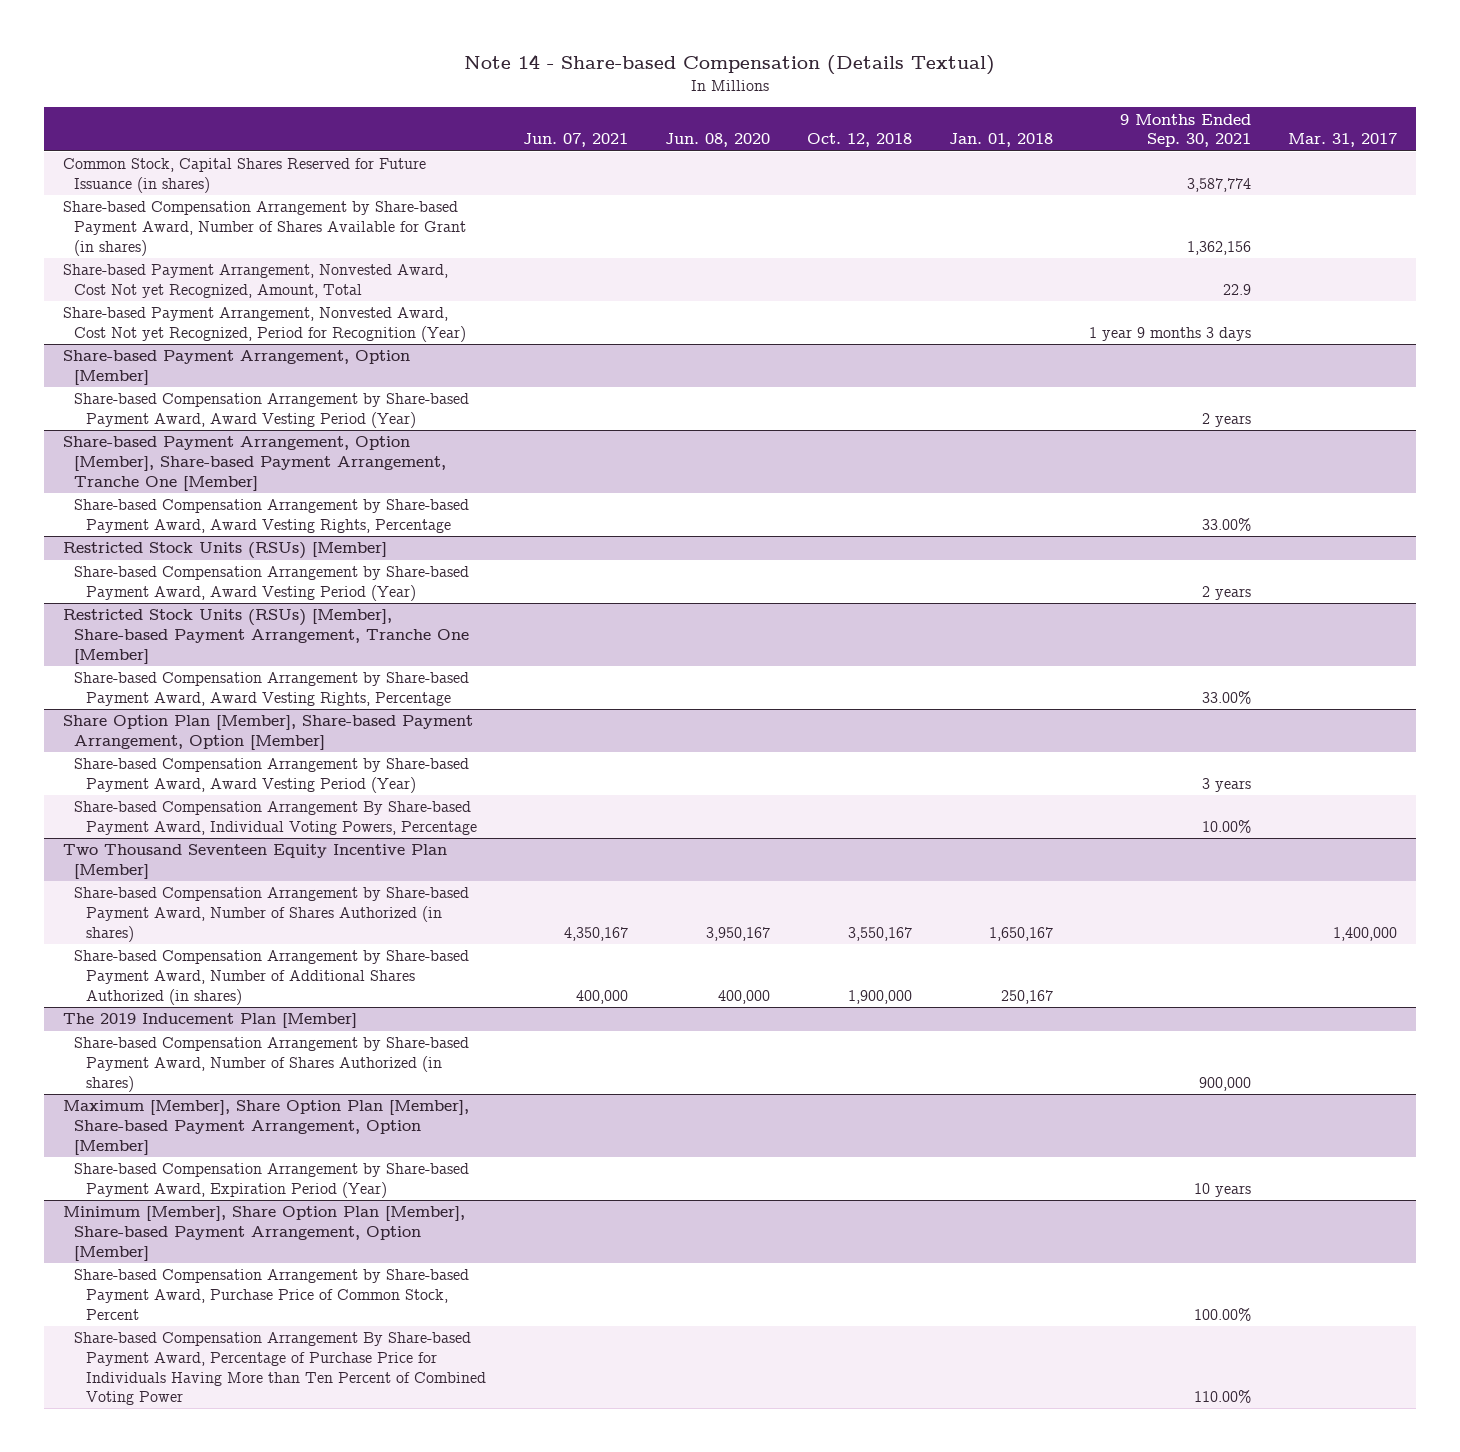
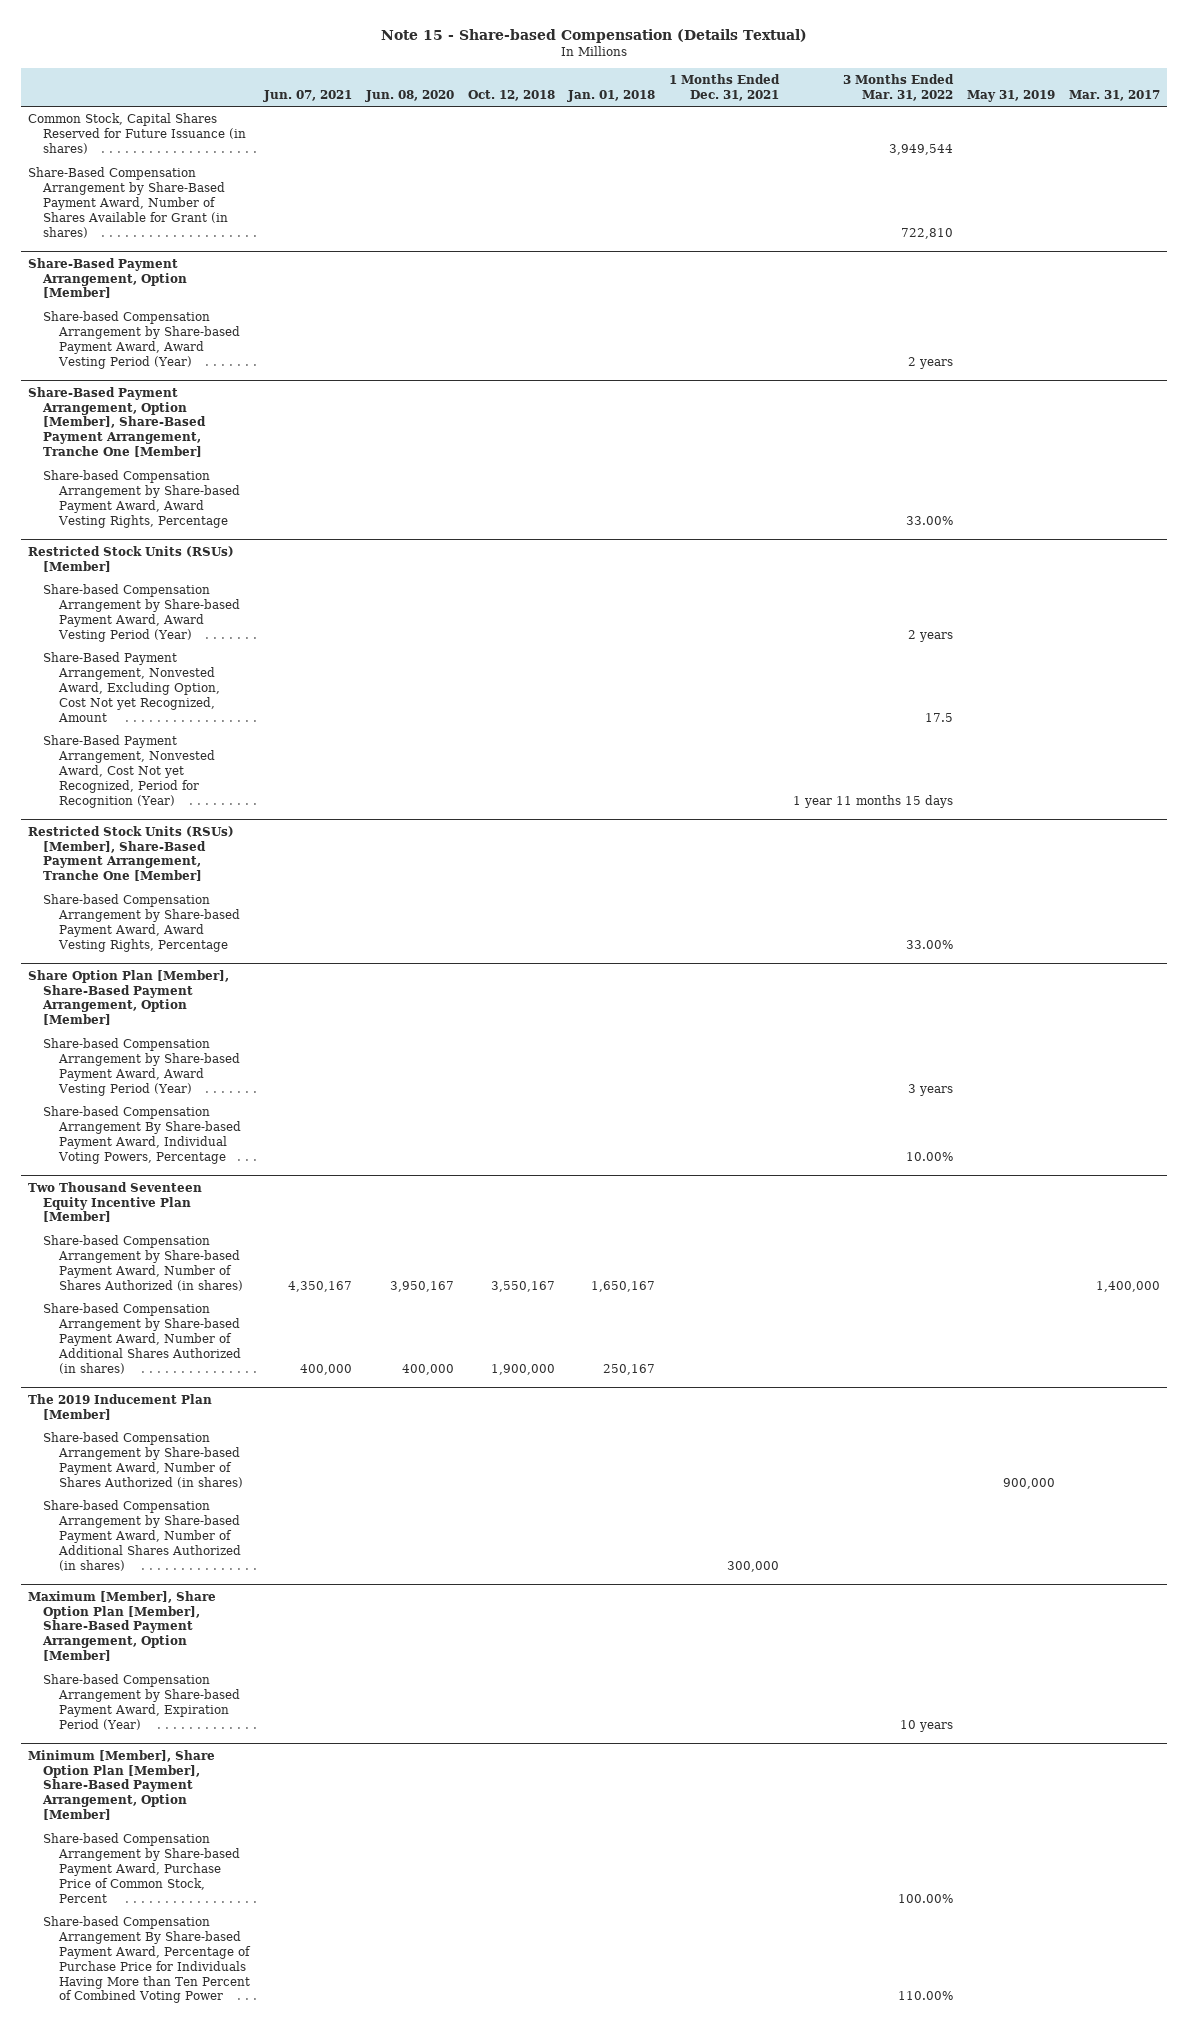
- Note 14 - Share-based Compensation (Details Textual)
+ Note 15 - Share-based Compensation (Details Textual)
- | Jun. 07, 2021 | Jun. 08, 2020 | Oct. 12, 2018 | Jan. 01, 2018 | 9 Months Ended Sep. 30, 2021 | Mar. 31, 2017
+ | Jun. 07, 2021 | Jun. 08, 2020 | Oct. 12, 2018 | Jan. 01, 2018 | 1 Months Ended Dec. 31, 2021 | 3 Months Ended Mar. 31, 2022 | May 31, 2019 | Mar. 31, 2017
- Share-based Compensation Arrangement by Share-based Payment Award, Number of Shares Available for Grant (in shares) | | | | | 1,362,156 |
- Share-based Payment Arrangement, Nonvested Award, Cost Not yet Recognized, Amount, Total | | | | | 22.9 |
- Share-based Payment Arrangement, Nonvested Award, Cost Not yet Recognized, Period for Recognition (Year) | | | | | 1 year 9 months 3 days |
- Share-based Payment Arrangement, Option [Member]
+ Share-Based Compensation Arrangement by Share-Based Payment Award, Number of Shares Available for Grant (in shares) | | | | | | 722,810 | |
+ Share-Based Payment Arrangement, Option [Member]
- Share-based Payment Arrangement, Option [Member], Share-based Payment Arrangement, Tranche One [Member]
+ Share-Based Payment Arrangement, Option [Member], Share-Based Payment Arrangement, Tranche One [Member]
- Restricted Stock Units (RSUs) [Member], Share-based Payment Arrangement, Tranche One [Member]
@ Restricted Stock Units (RSUs) [Member]
+ Share-Based Payment Arrangement, Nonvested Award, Excluding Option, Cost Not yet Recognized, Amount | | | | | | 17.5 | |
+ Share-Based Payment Arrangement, Nonvested Award, Cost Not yet Recognized, Period for Recognition (Year) | | | | | | 1 year 11 months 15 days | |
+ Restricted Stock Units (RSUs) [Member], Share-Based Payment Arrangement, Tranche One [Member]
- Share Option Plan [Member], Share-based Payment Arrangement, Option [Member]
+ Share Option Plan [Member], Share-Based Payment Arrangement, Option [Member]
- Maximum [Member], Share Option Plan [Member], Share-based Payment Arrangement, Option [Member]
@ The 2019 Inducement Plan [Member]
+ Share-based Compensation Arrangement by Share-based Payment Award, Number of Additional Shares Authorized (in shares) | | | | | 300,000 | | |
+ Maximum [Member], Share Option Plan [Member], Share-Based Payment Arrangement, Option [Member]
- Minimum [Member], Share Option Plan [Member], Share-based Payment Arrangement, Option [Member]
+ Minimum [Member], Share Option Plan [Member], Share-Based Payment Arrangement, Option [Member]

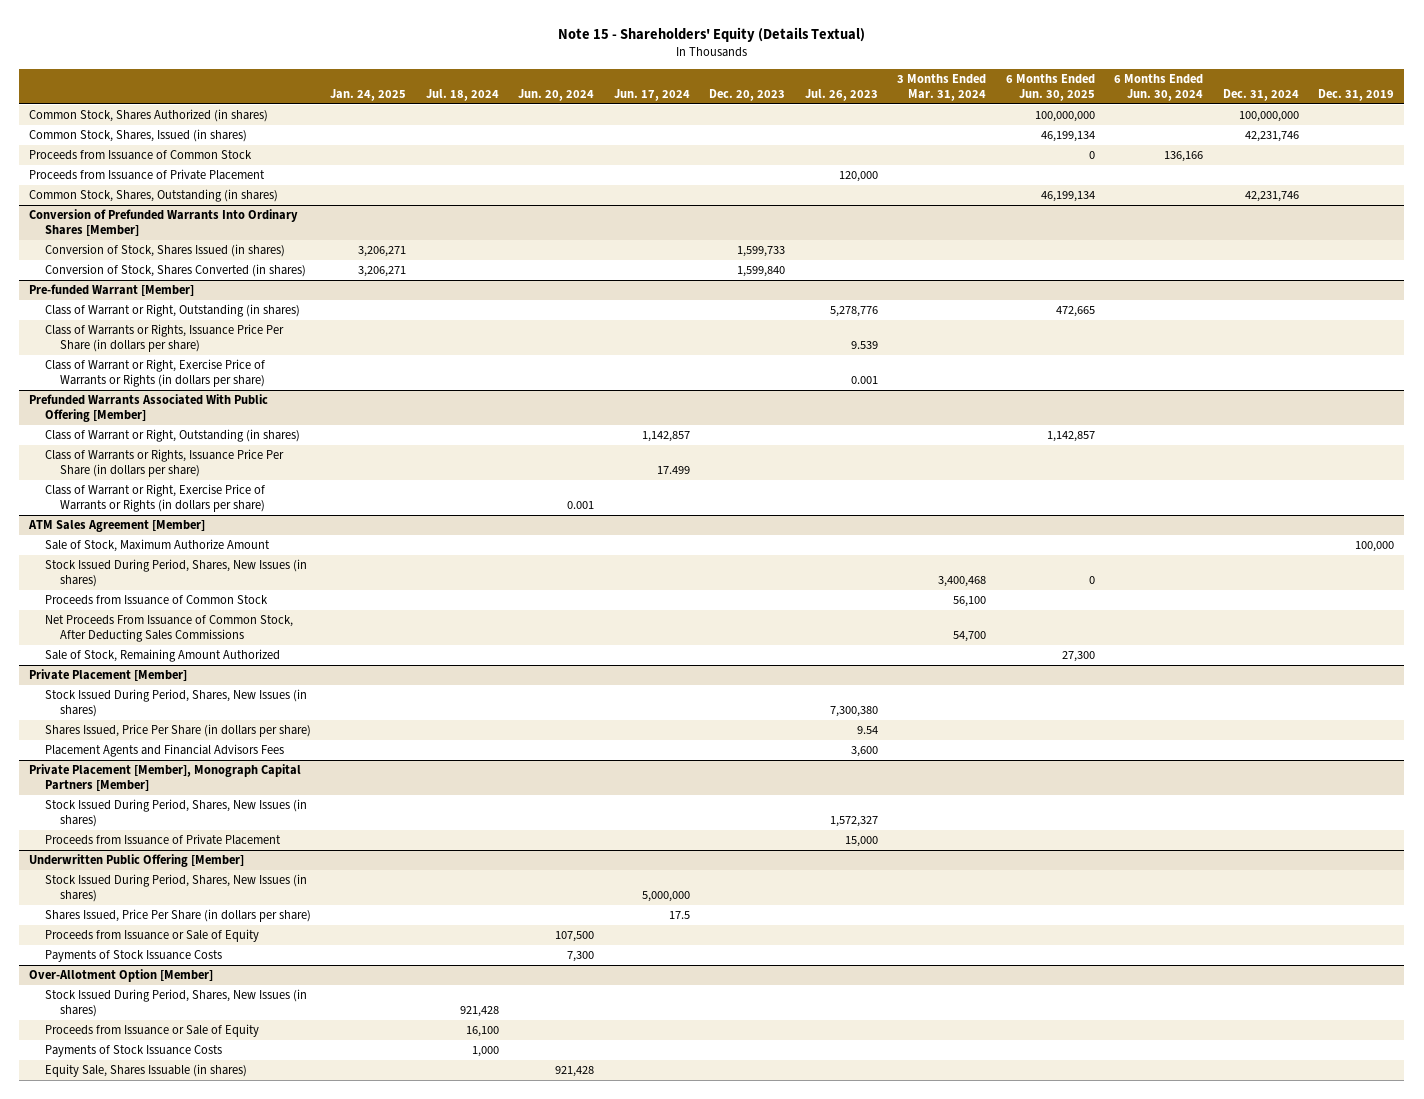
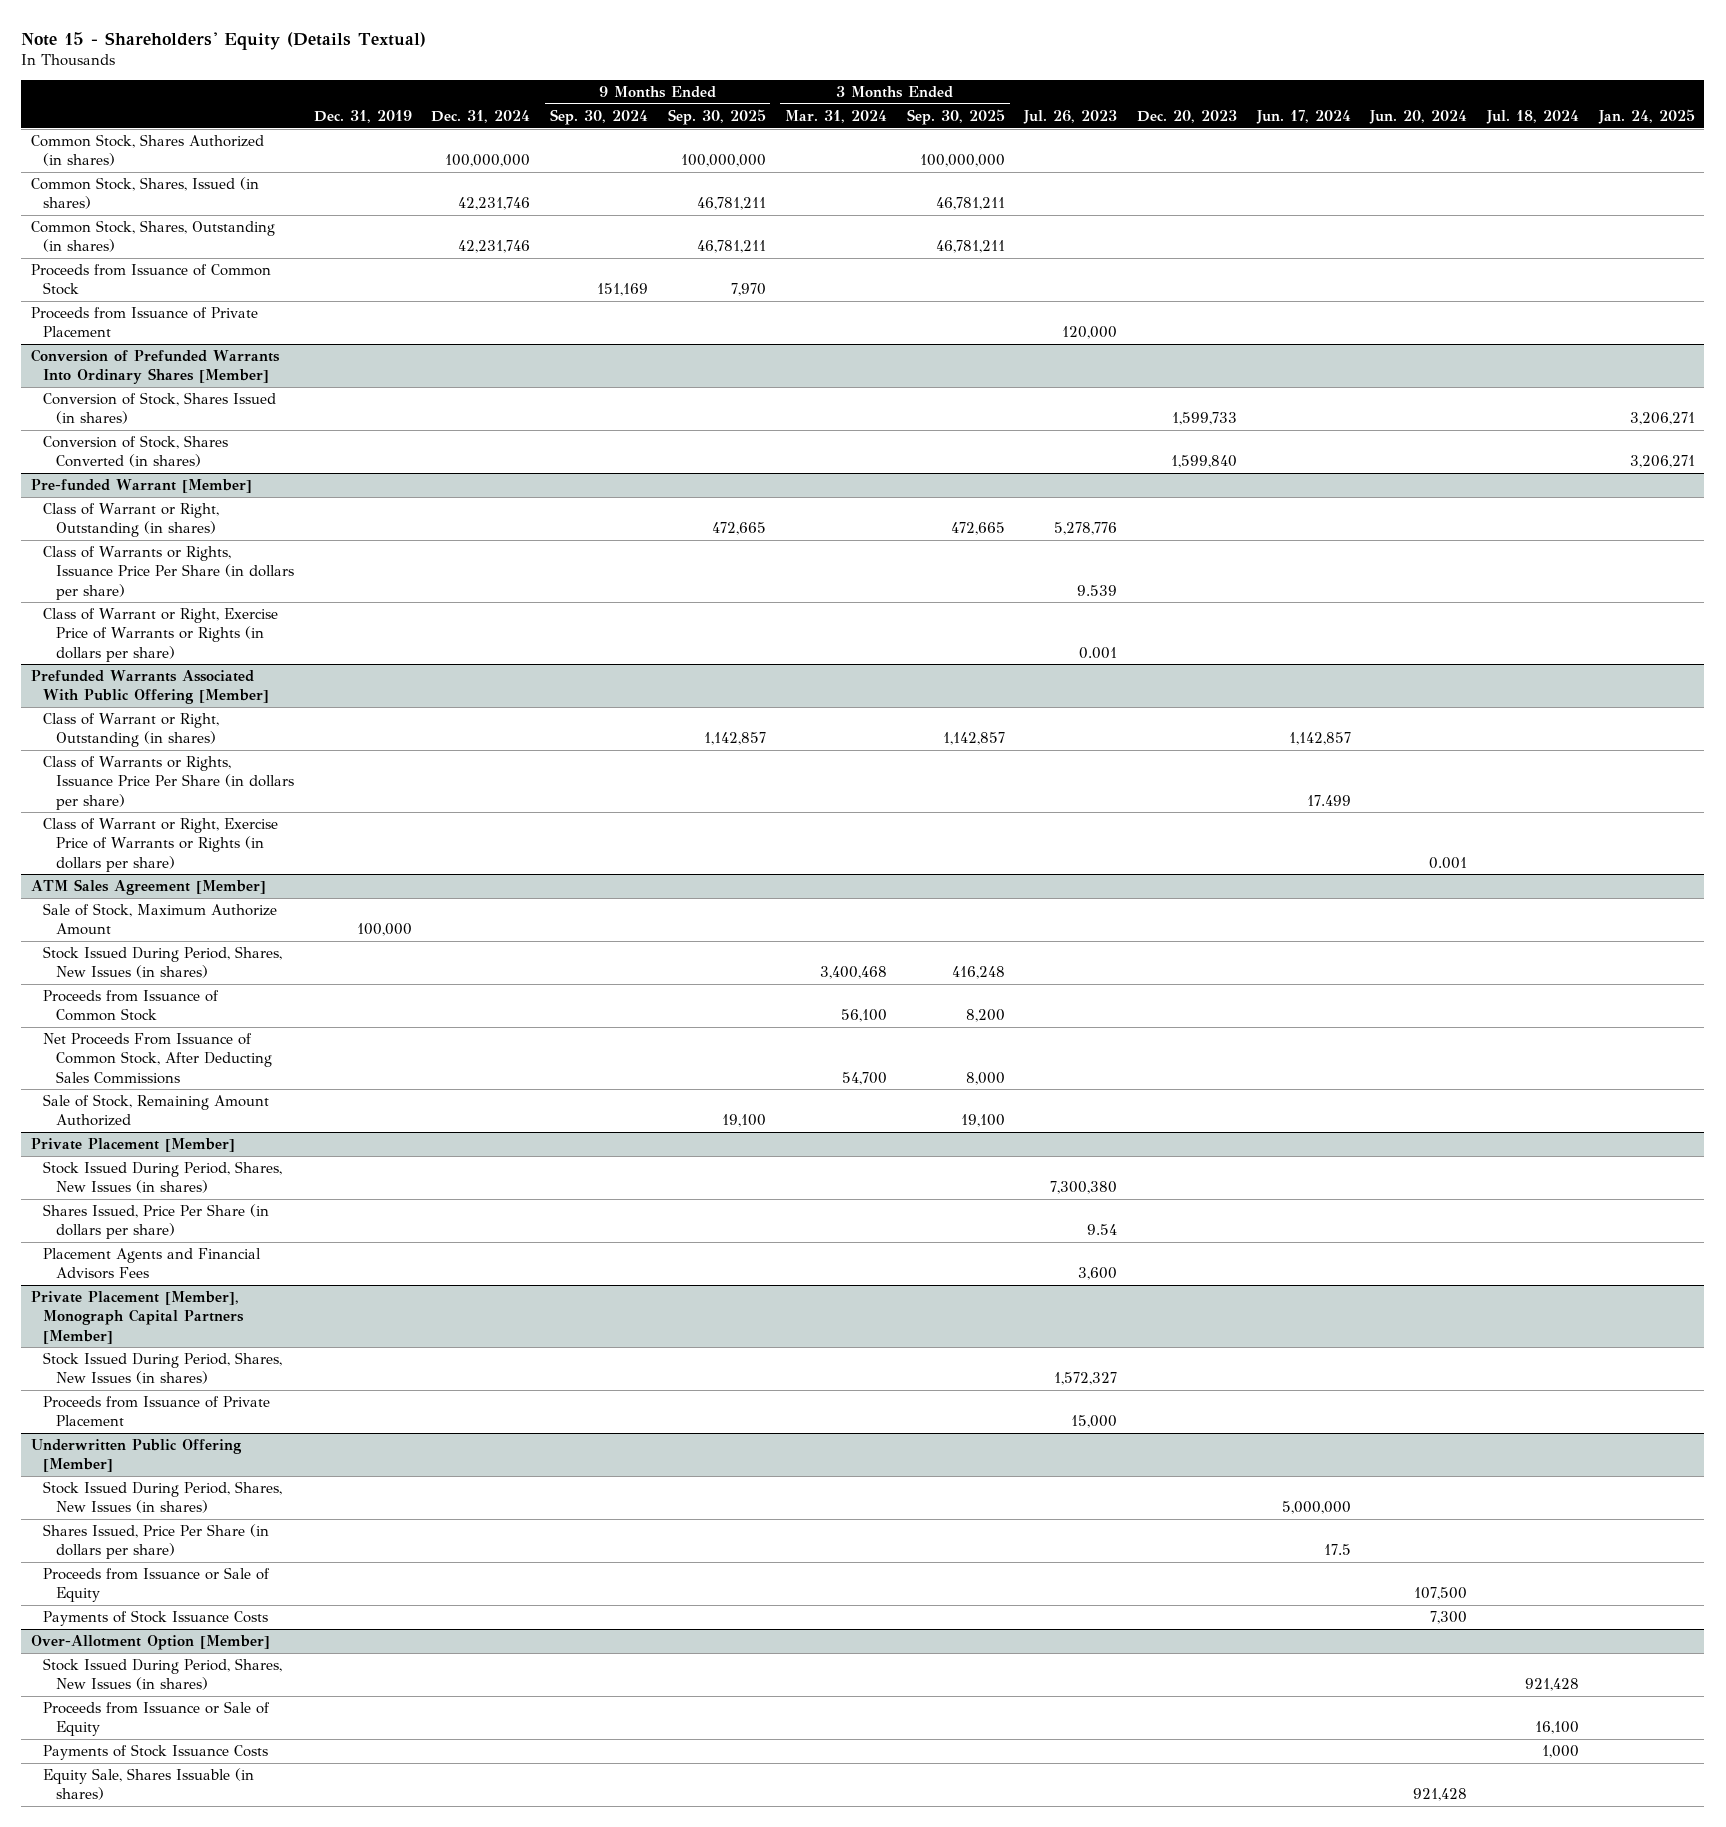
- | Jan. 24, 2025 | Jul. 18, 2024 | Jun. 20, 2024 | Jun. 17, 2024 | Dec. 20, 2023 | Jul. 26, 2023 | 3 Months Ended Mar. 31, 2024 | 6 Months Ended Jun. 30, 2025 | 6 Months Ended Jun. 30, 2024 | Dec. 31, 2024 | Dec. 31, 2019
+ | Dec. 31, 2019 | Dec. 31, 2024 | 9 Months Ended Sep. 30, 2024 | 9 Months Ended Sep. 30, 2025 | 3 Months Ended Mar. 31, 2024 | 3 Months Ended Sep. 30, 2025 | Jul. 26, 2023 | Dec. 20, 2023 | Jun. 17, 2024 | Jun. 20, 2024 | Jul. 18, 2024 | Jan. 24, 2025
moved up: Common Stock, Shares, Outstanding (in shares) | | 42,231,746 | | 46,781,211 | | 46,781,211 | | | | | |

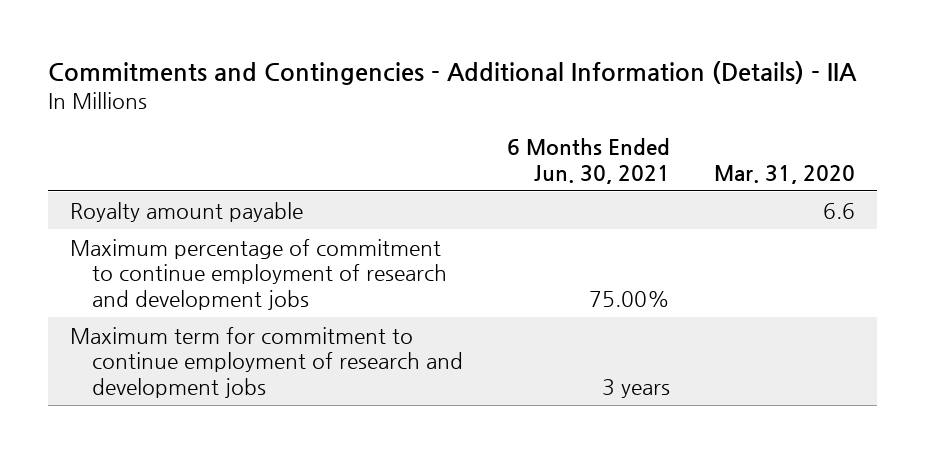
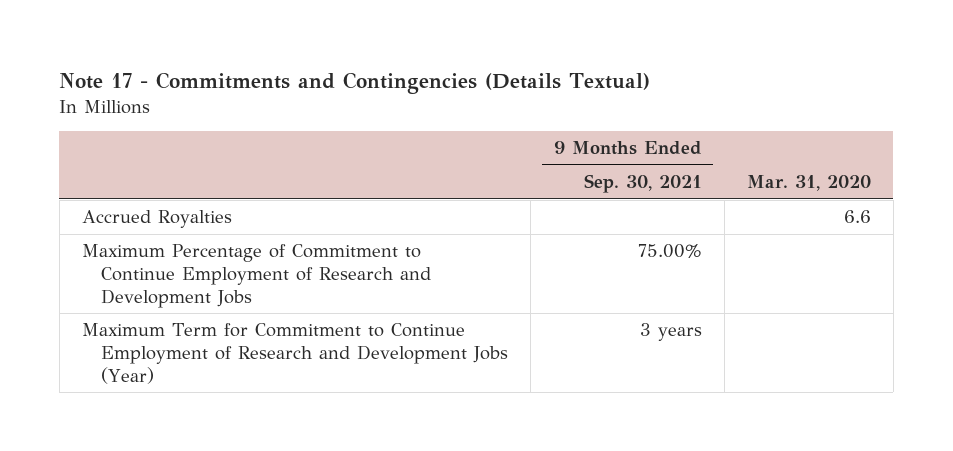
- Commitments and Contingencies - Additional Information (Details) - IIA
+ Note 17 - Commitments and Contingencies (Details Textual)
- | 6 Months Ended Jun. 30, 2021 | Mar. 31, 2020
+ | 9 Months Ended Sep. 30, 2021 | Mar. 31, 2020
- Royalty amount payable | | 6.6
- Maximum percentage of commitment to continue employment of research and development jobs | 75.00% |
- Maximum term for commitment to continue employment of research and development jobs | 3 years |
+ Accrued Royalties | | 6.6
+ Maximum Percentage of Commitment to Continue Employment of Research and Development Jobs | 75.00% |
+ Maximum Term for Commitment to Continue Employment of Research and Development Jobs (Year) | 3 years |

